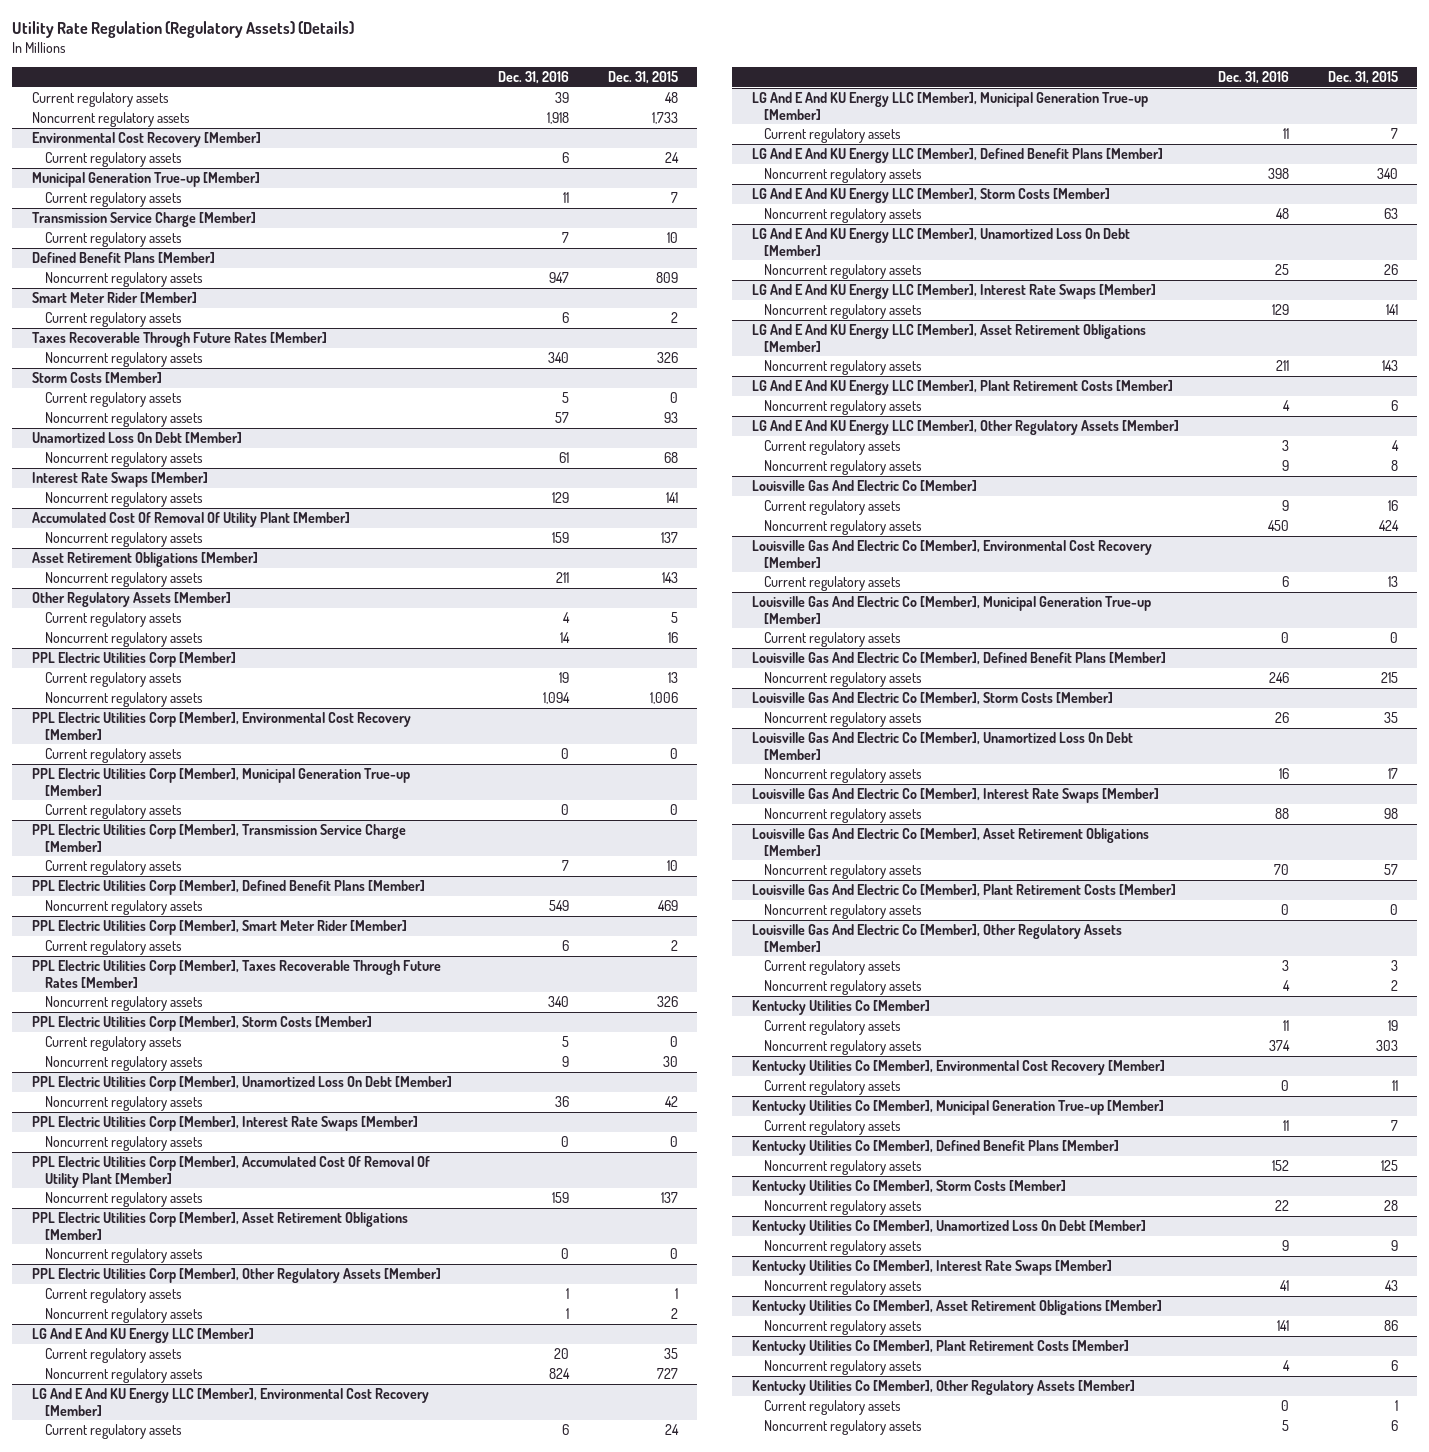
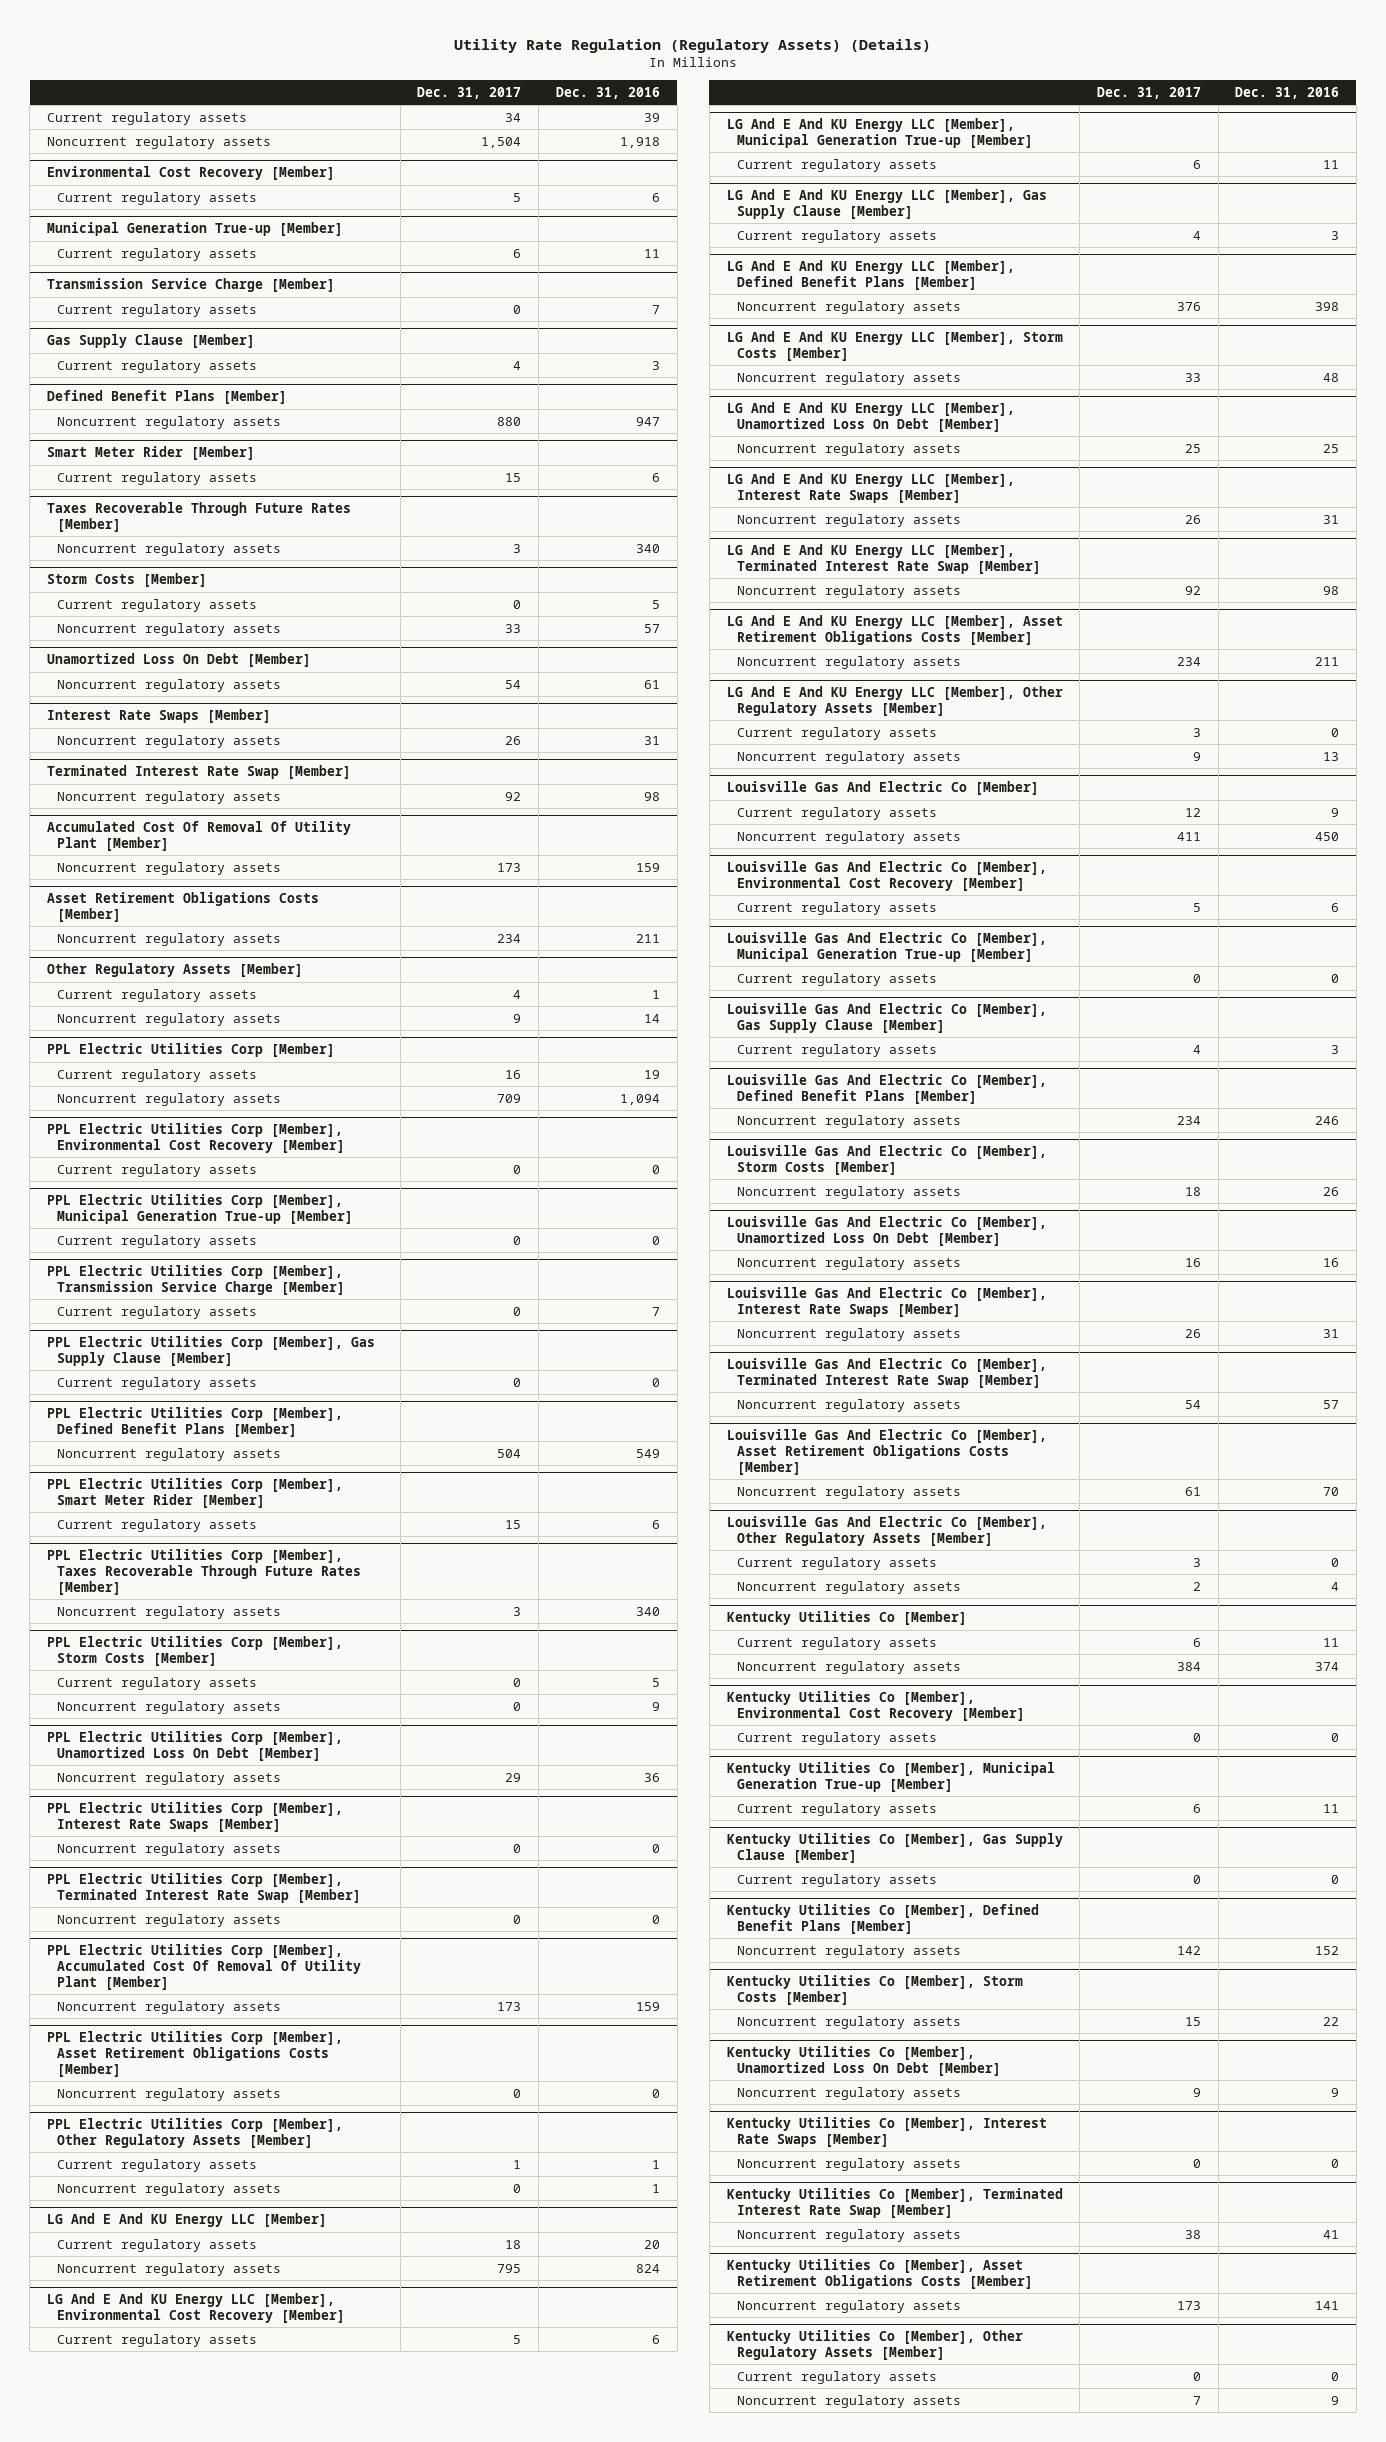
- | Dec. 31, 2016 | Dec. 31, 2015
+ | Dec. 31, 2017 | Dec. 31, 2016
+ Gas Supply Clause [Member]
+ Current regulatory assets | 4 | 3
@ Interest Rate Swaps [Member]
- Noncurrent regulatory assets | 129 | 141
+ Noncurrent regulatory assets | 26 | 31
+ Terminated Interest Rate Swap [Member]
+ Noncurrent regulatory assets | 92 | 98
- Asset Retirement Obligations [Member]
+ Asset Retirement Obligations Costs [Member]
@ Other Regulatory Assets [Member]
- Current regulatory assets | 4 | 5
+ Current regulatory assets | 4 | 1
+ PPL Electric Utilities Corp [Member], Gas Supply Clause [Member]
+ Current regulatory assets | 0 | 0
+ PPL Electric Utilities Corp [Member], Terminated Interest Rate Swap [Member]
+ Noncurrent regulatory assets | 0 | 0
- PPL Electric Utilities Corp [Member], Asset Retirement Obligations [Member]
+ PPL Electric Utilities Corp [Member], Asset Retirement Obligations Costs [Member]
+ LG And E And KU Energy LLC [Member], Gas Supply Clause [Member]
+ Current regulatory assets | 4 | 3
@ LG And E And KU Energy LLC [Member], Interest Rate Swaps [Member]
- Noncurrent regulatory assets | 129 | 141
- LG And E And KU Energy LLC [Member], Asset Retirement Obligations [Member]
@ LG And E And KU Energy LLC [Member], Interest Rate Swaps [Member]
+ Noncurrent regulatory assets | 26 | 31
+ LG And E And KU Energy LLC [Member], Terminated Interest Rate Swap [Member]
+ Noncurrent regulatory assets | 92 | 98
+ LG And E And KU Energy LLC [Member], Asset Retirement Obligations Costs [Member]
- LG And E And KU Energy LLC [Member], Plant Retirement Costs [Member]
- Noncurrent regulatory assets | 4 | 6
@ LG And E And KU Energy LLC [Member], Other Regulatory Assets [Member]
- Current regulatory assets | 3 | 4
- Noncurrent regulatory assets | 9 | 8
+ Current regulatory assets | 3 | 0
+ Noncurrent regulatory assets | 9 | 13
+ Louisville Gas And Electric Co [Member], Gas Supply Clause [Member]
+ Current regulatory assets | 4 | 3
@ Louisville Gas And Electric Co [Member], Interest Rate Swaps [Member]
- Noncurrent regulatory assets | 88 | 98
- Louisville Gas And Electric Co [Member], Asset Retirement Obligations [Member]
@ Louisville Gas And Electric Co [Member], Interest Rate Swaps [Member]
+ Noncurrent regulatory assets | 26 | 31
+ Louisville Gas And Electric Co [Member], Terminated Interest Rate Swap [Member]
+ Noncurrent regulatory assets | 54 | 57
+ Louisville Gas And Electric Co [Member], Asset Retirement Obligations Costs [Member]
- Louisville Gas And Electric Co [Member], Plant Retirement Costs [Member]
- Noncurrent regulatory assets | 0 | 0
@ Louisville Gas And Electric Co [Member], Other Regulatory Assets [Member]
- Current regulatory assets | 3 | 3
+ Current regulatory assets | 3 | 0
+ Kentucky Utilities Co [Member], Gas Supply Clause [Member]
+ Current regulatory assets | 0 | 0
@ Kentucky Utilities Co [Member], Interest Rate Swaps [Member]
+ Noncurrent regulatory assets | 0 | 0
+ Kentucky Utilities Co [Member], Terminated Interest Rate Swap [Member]
- Kentucky Utilities Co [Member], Asset Retirement Obligations [Member]
+ Kentucky Utilities Co [Member], Asset Retirement Obligations Costs [Member]
- Kentucky Utilities Co [Member], Plant Retirement Costs [Member]
- Noncurrent regulatory assets | 4 | 6
@ Kentucky Utilities Co [Member], Other Regulatory Assets [Member]
- Noncurrent regulatory assets | 5 | 6
+ Noncurrent regulatory assets | 7 | 9

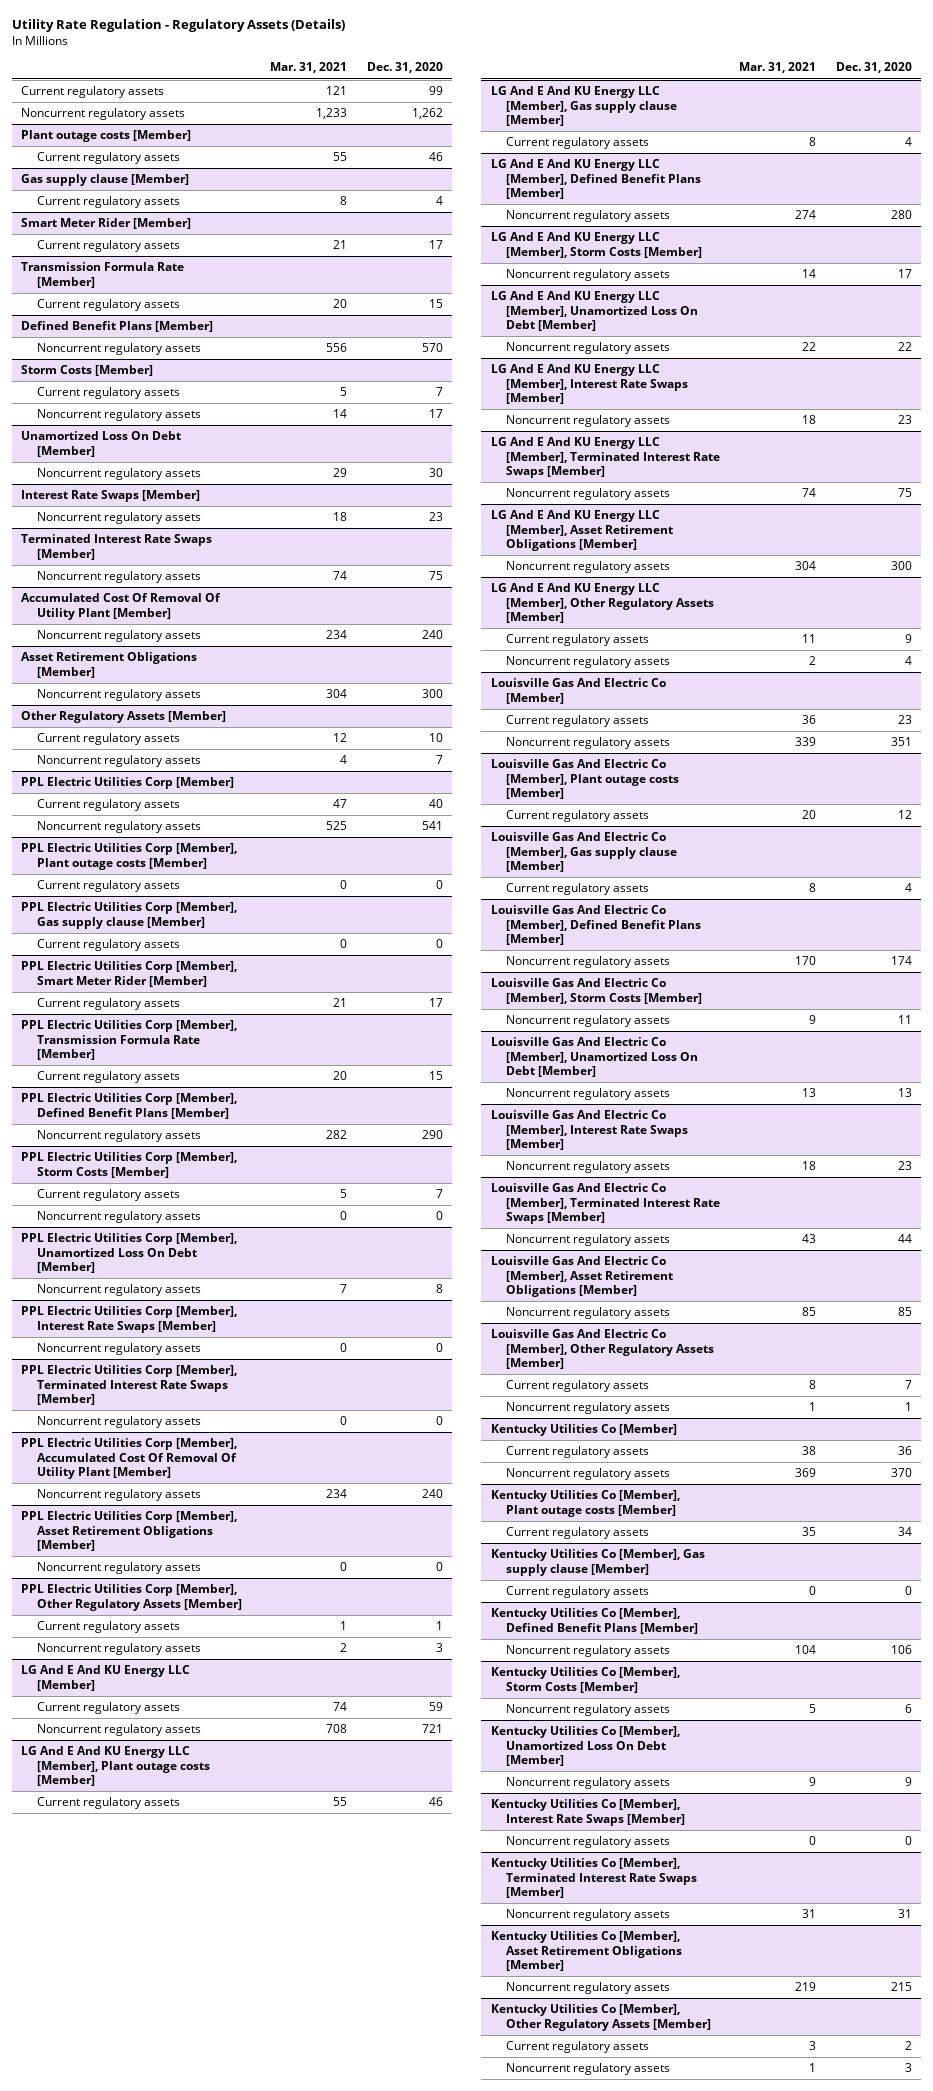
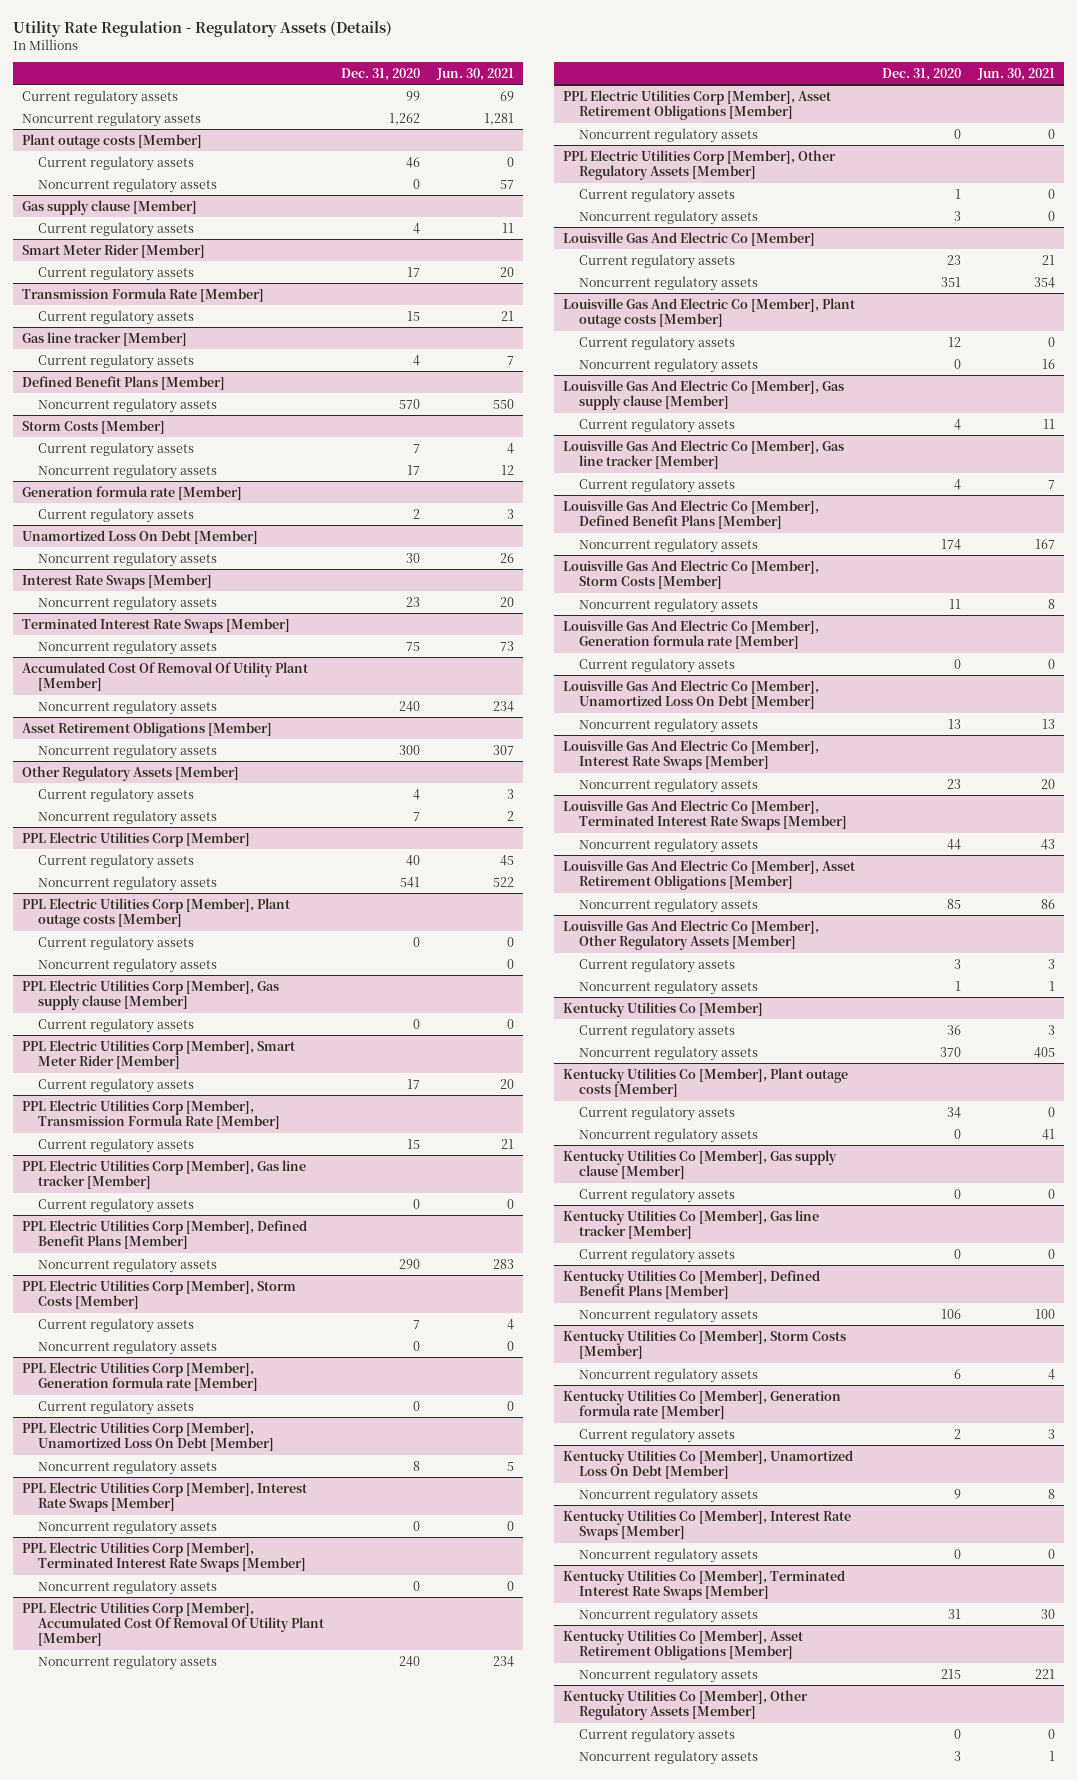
- | Mar. 31, 2021 | Dec. 31, 2020
+ | Dec. 31, 2020 | Jun. 30, 2021
@ Plant outage costs [Member]
+ Noncurrent regulatory assets | 0 | 57
+ Gas line tracker [Member]
+ Current regulatory assets | 4 | 7
+ Generation formula rate [Member]
+ Current regulatory assets | 2 | 3
@ Other Regulatory Assets [Member]
- Current regulatory assets | 12 | 10
+ Current regulatory assets | 4 | 3
@ PPL Electric Utilities Corp [Member], Plant outage costs [Member]
+ Noncurrent regulatory assets | | 0
+ PPL Electric Utilities Corp [Member], Gas line tracker [Member]
+ Current regulatory assets | 0 | 0
+ PPL Electric Utilities Corp [Member], Generation formula rate [Member]
+ Current regulatory assets | 0 | 0
- LG And E And KU Energy LLC [Member]
- Current regulatory assets | 74 | 59
- Noncurrent regulatory assets | 708 | 721
- LG And E And KU Energy LLC [Member], Plant outage costs [Member]
- Current regulatory assets | 55 | 46
- LG And E And KU Energy LLC [Member], Gas supply clause [Member]
- Current regulatory assets | 8 | 4
- LG And E And KU Energy LLC [Member], Defined Benefit Plans [Member]
- Noncurrent regulatory assets | 274 | 280
- LG And E And KU Energy LLC [Member], Storm Costs [Member]
- Noncurrent regulatory assets | 14 | 17
- LG And E And KU Energy LLC [Member], Unamortized Loss On Debt [Member]
- Noncurrent regulatory assets | 22 | 22
- LG And E And KU Energy LLC [Member], Interest Rate Swaps [Member]
- Noncurrent regulatory assets | 18 | 23
- LG And E And KU Energy LLC [Member], Terminated Interest Rate Swaps [Member]
- Noncurrent regulatory assets | 74 | 75
- LG And E And KU Energy LLC [Member], Asset Retirement Obligations [Member]
- Noncurrent regulatory assets | 304 | 300
- LG And E And KU Energy LLC [Member], Other Regulatory Assets [Member]
- Current regulatory assets | 11 | 9
- Noncurrent regulatory assets | 2 | 4
@ Louisville Gas And Electric Co [Member], Plant outage costs [Member]
+ Noncurrent regulatory assets | 0 | 16
+ Louisville Gas And Electric Co [Member], Gas line tracker [Member]
+ Current regulatory assets | 4 | 7
+ Louisville Gas And Electric Co [Member], Generation formula rate [Member]
+ Current regulatory assets | 0 | 0
@ Louisville Gas And Electric Co [Member], Other Regulatory Assets [Member]
- Current regulatory assets | 8 | 7
+ Current regulatory assets | 3 | 3
@ Kentucky Utilities Co [Member], Plant outage costs [Member]
+ Noncurrent regulatory assets | 0 | 41
+ Kentucky Utilities Co [Member], Gas line tracker [Member]
+ Current regulatory assets | 0 | 0
+ Kentucky Utilities Co [Member], Generation formula rate [Member]
+ Current regulatory assets | 2 | 3
@ Kentucky Utilities Co [Member], Other Regulatory Assets [Member]
- Current regulatory assets | 3 | 2
+ Current regulatory assets | 0 | 0

